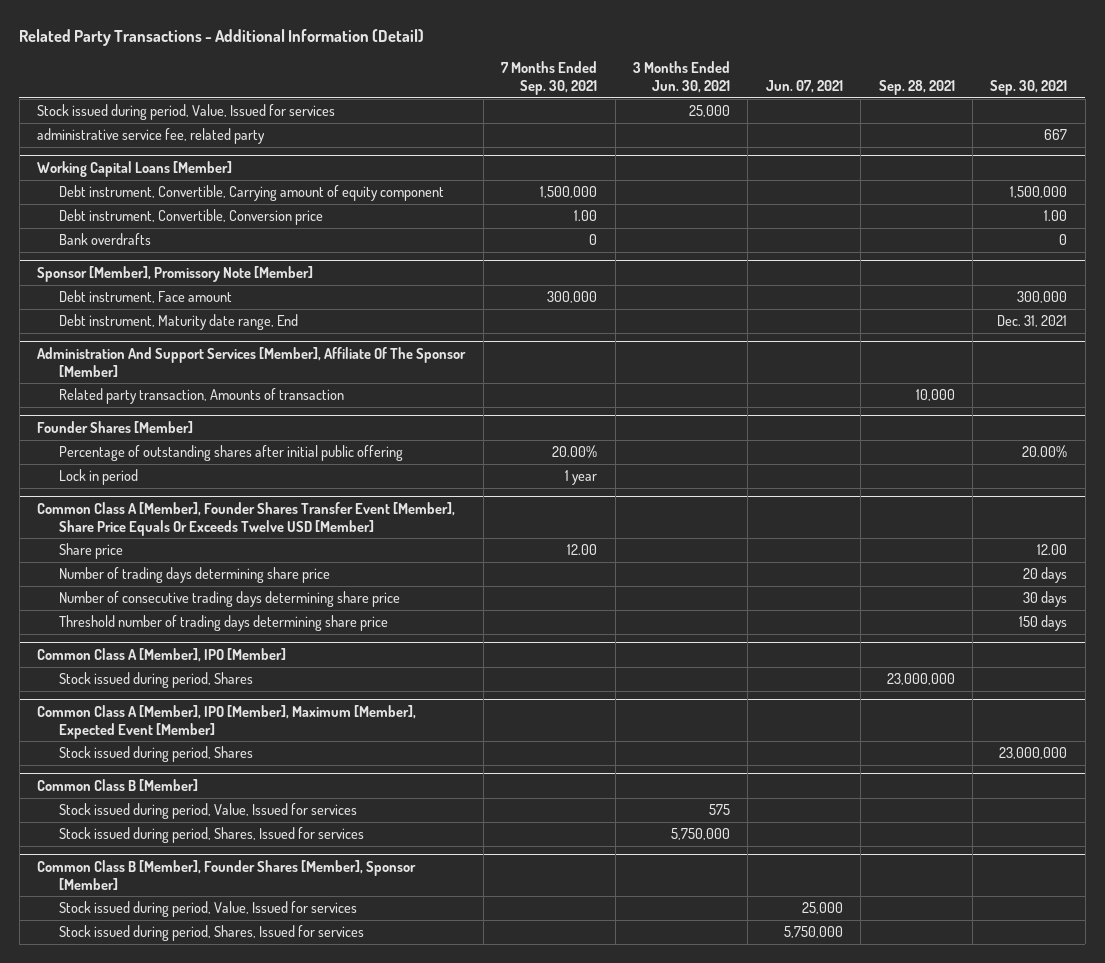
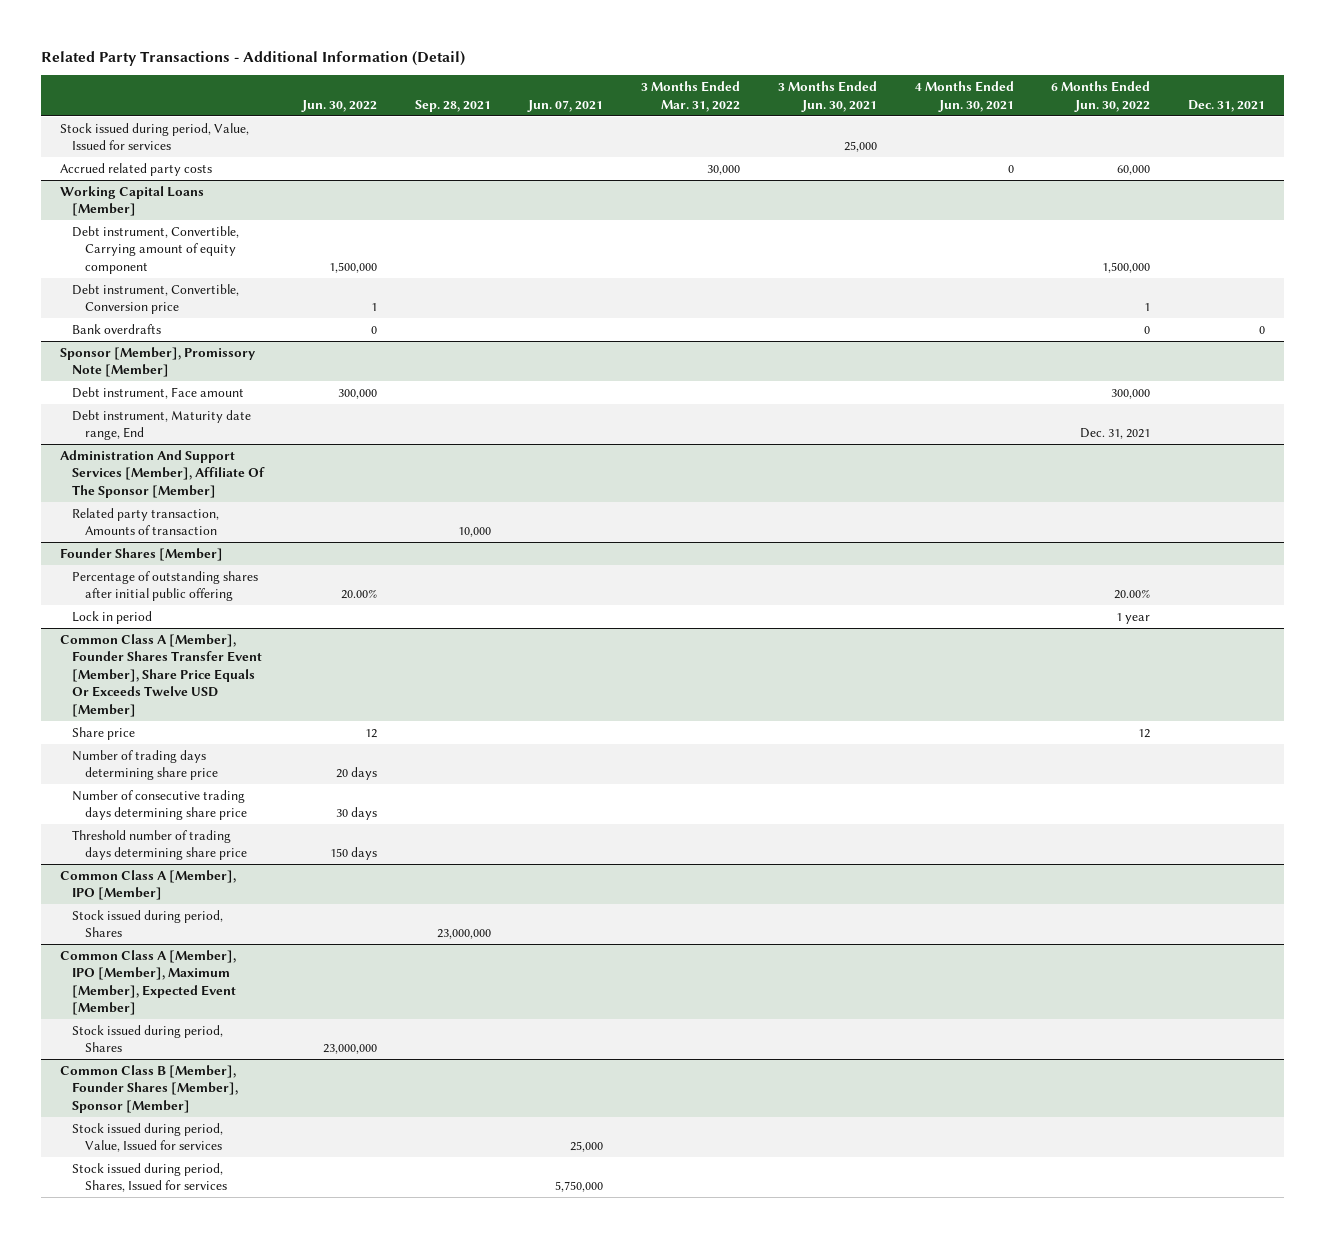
- | 7 Months Ended Sep. 30, 2021 | 3 Months Ended Jun. 30, 2021 | Jun. 07, 2021 | Sep. 28, 2021 | Sep. 30, 2021
+ | Jun. 30, 2022 | Sep. 28, 2021 | Jun. 07, 2021 | 3 Months Ended Mar. 31, 2022 | 3 Months Ended Jun. 30, 2021 | 4 Months Ended Jun. 30, 2021 | 6 Months Ended Jun. 30, 2022 | Dec. 31, 2021
- administrative service fee, related party | | | | | 667
+ Accrued related party costs | | | | 30,000 | | 0 | 60,000 |
- Common Class B [Member]
- Stock issued during period, Value, Issued for services | | 575 | | |
- Stock issued during period, Shares, Issued for services | | 5,750,000 | | |

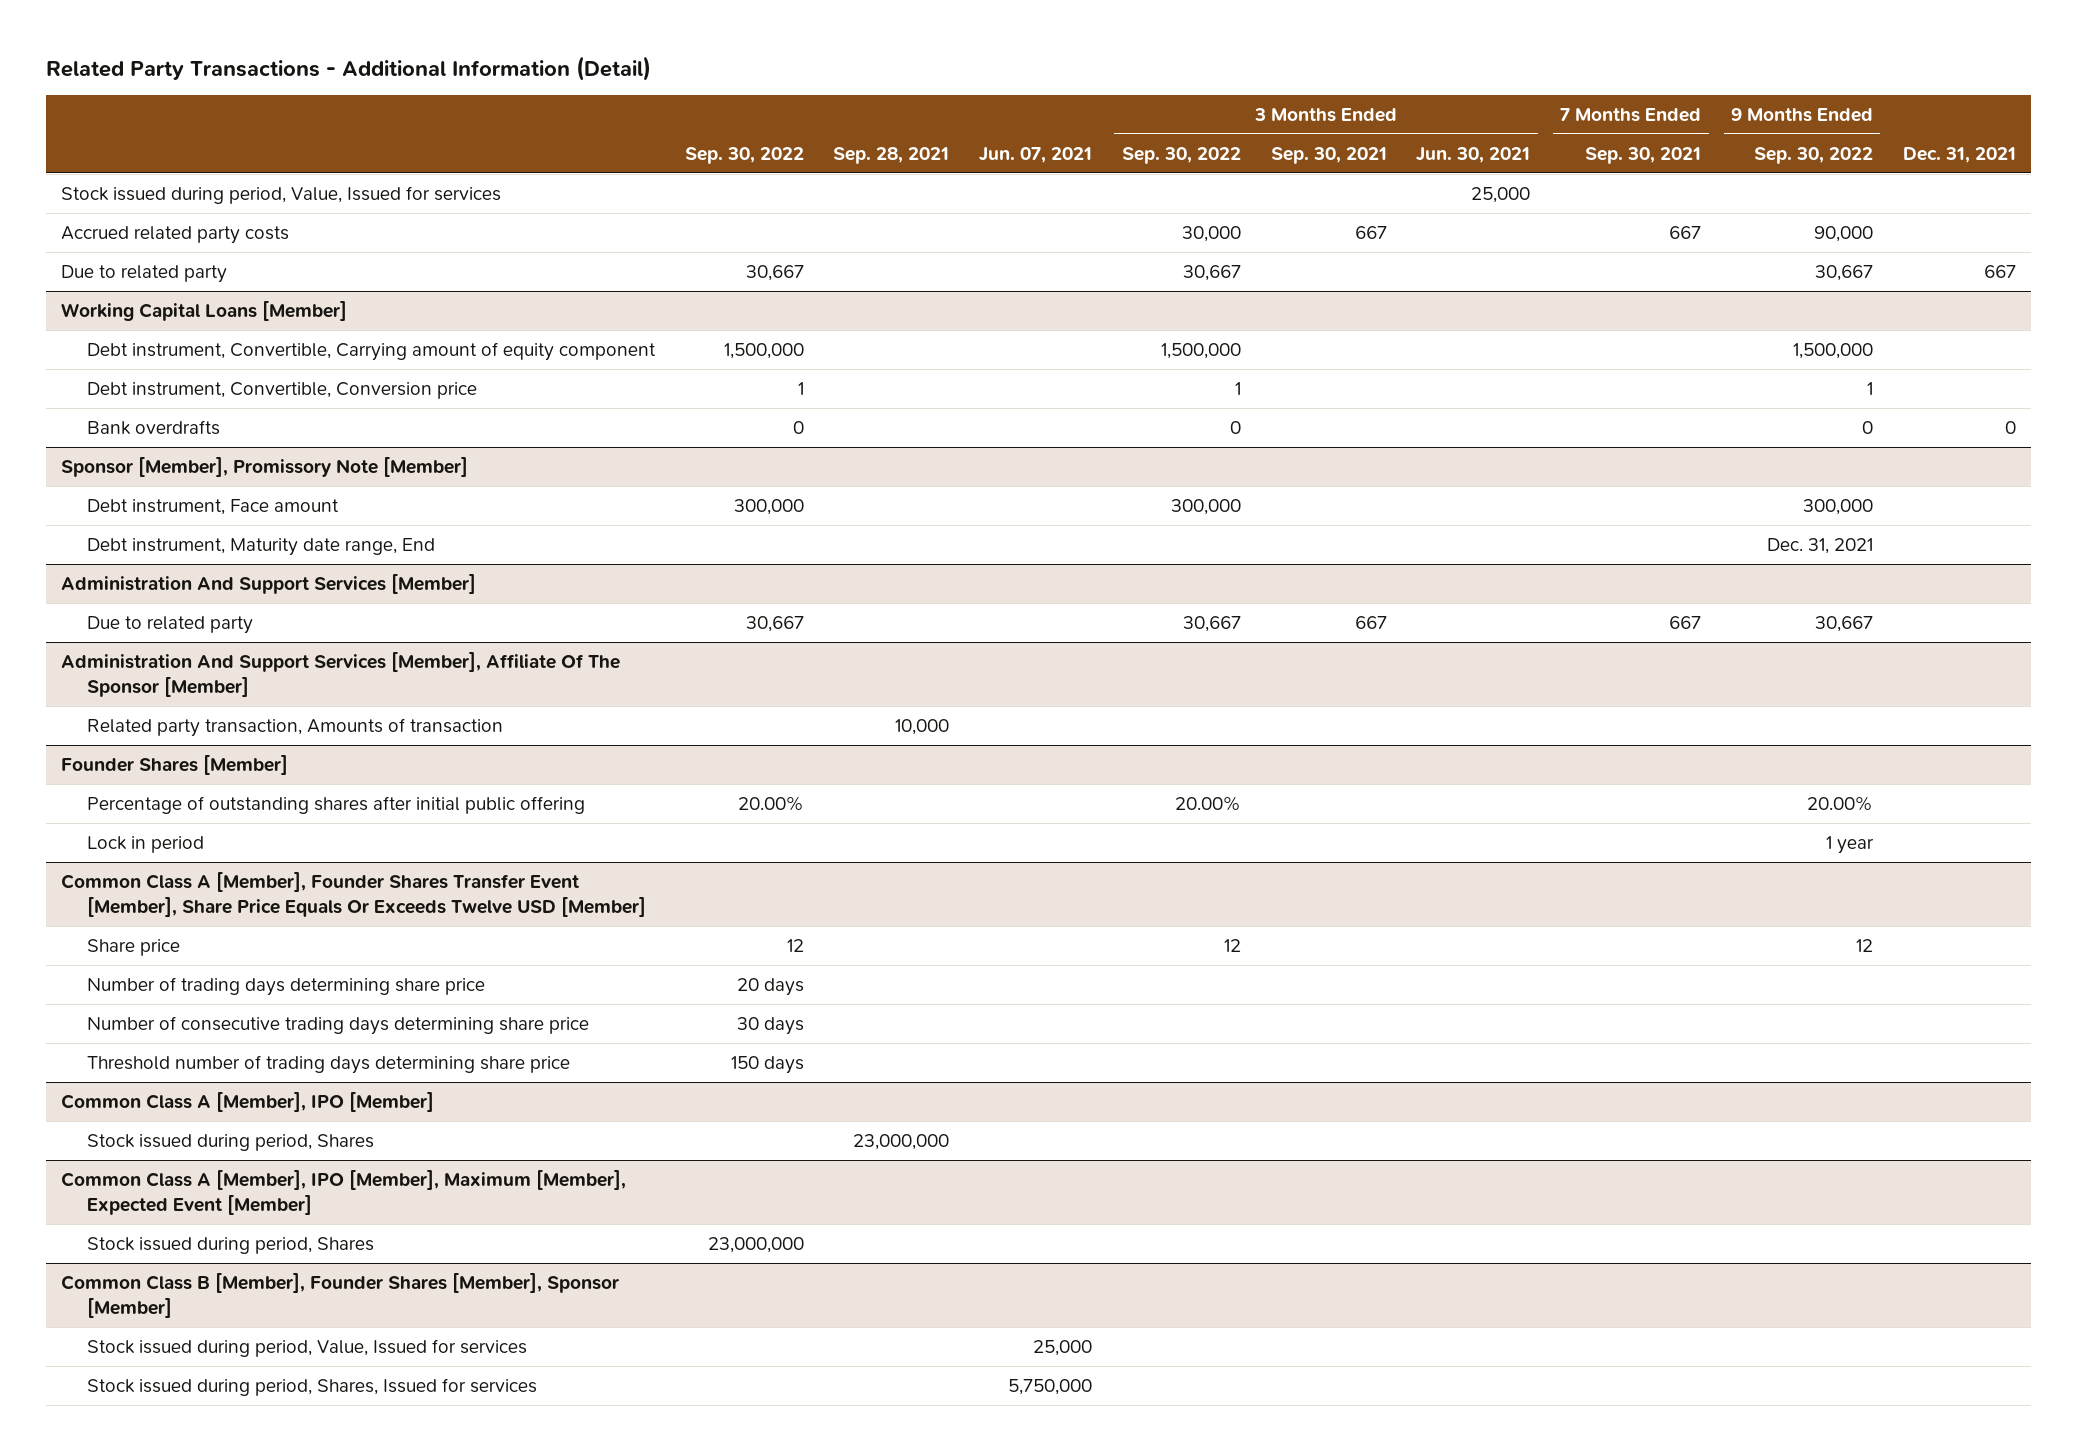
- | Jun. 30, 2022 | Sep. 28, 2021 | Jun. 07, 2021 | 3 Months Ended Mar. 31, 2022 | 3 Months Ended Jun. 30, 2021 | 4 Months Ended Jun. 30, 2021 | 6 Months Ended Jun. 30, 2022 | Dec. 31, 2021
+ | Sep. 30, 2022 | Sep. 28, 2021 | Jun. 07, 2021 | 3 Months Ended Sep. 30, 2022 | 3 Months Ended Sep. 30, 2021 | 3 Months Ended Jun. 30, 2021 | 7 Months Ended Sep. 30, 2021 | 9 Months Ended Sep. 30, 2022 | Dec. 31, 2021
+ Due to related party | 30,667 | | | 30,667 | | | | 30,667 | 667
+ Administration And Support Services [Member]
+ Due to related party | 30,667 | | | 30,667 | 667 | | 667 | 30,667 |

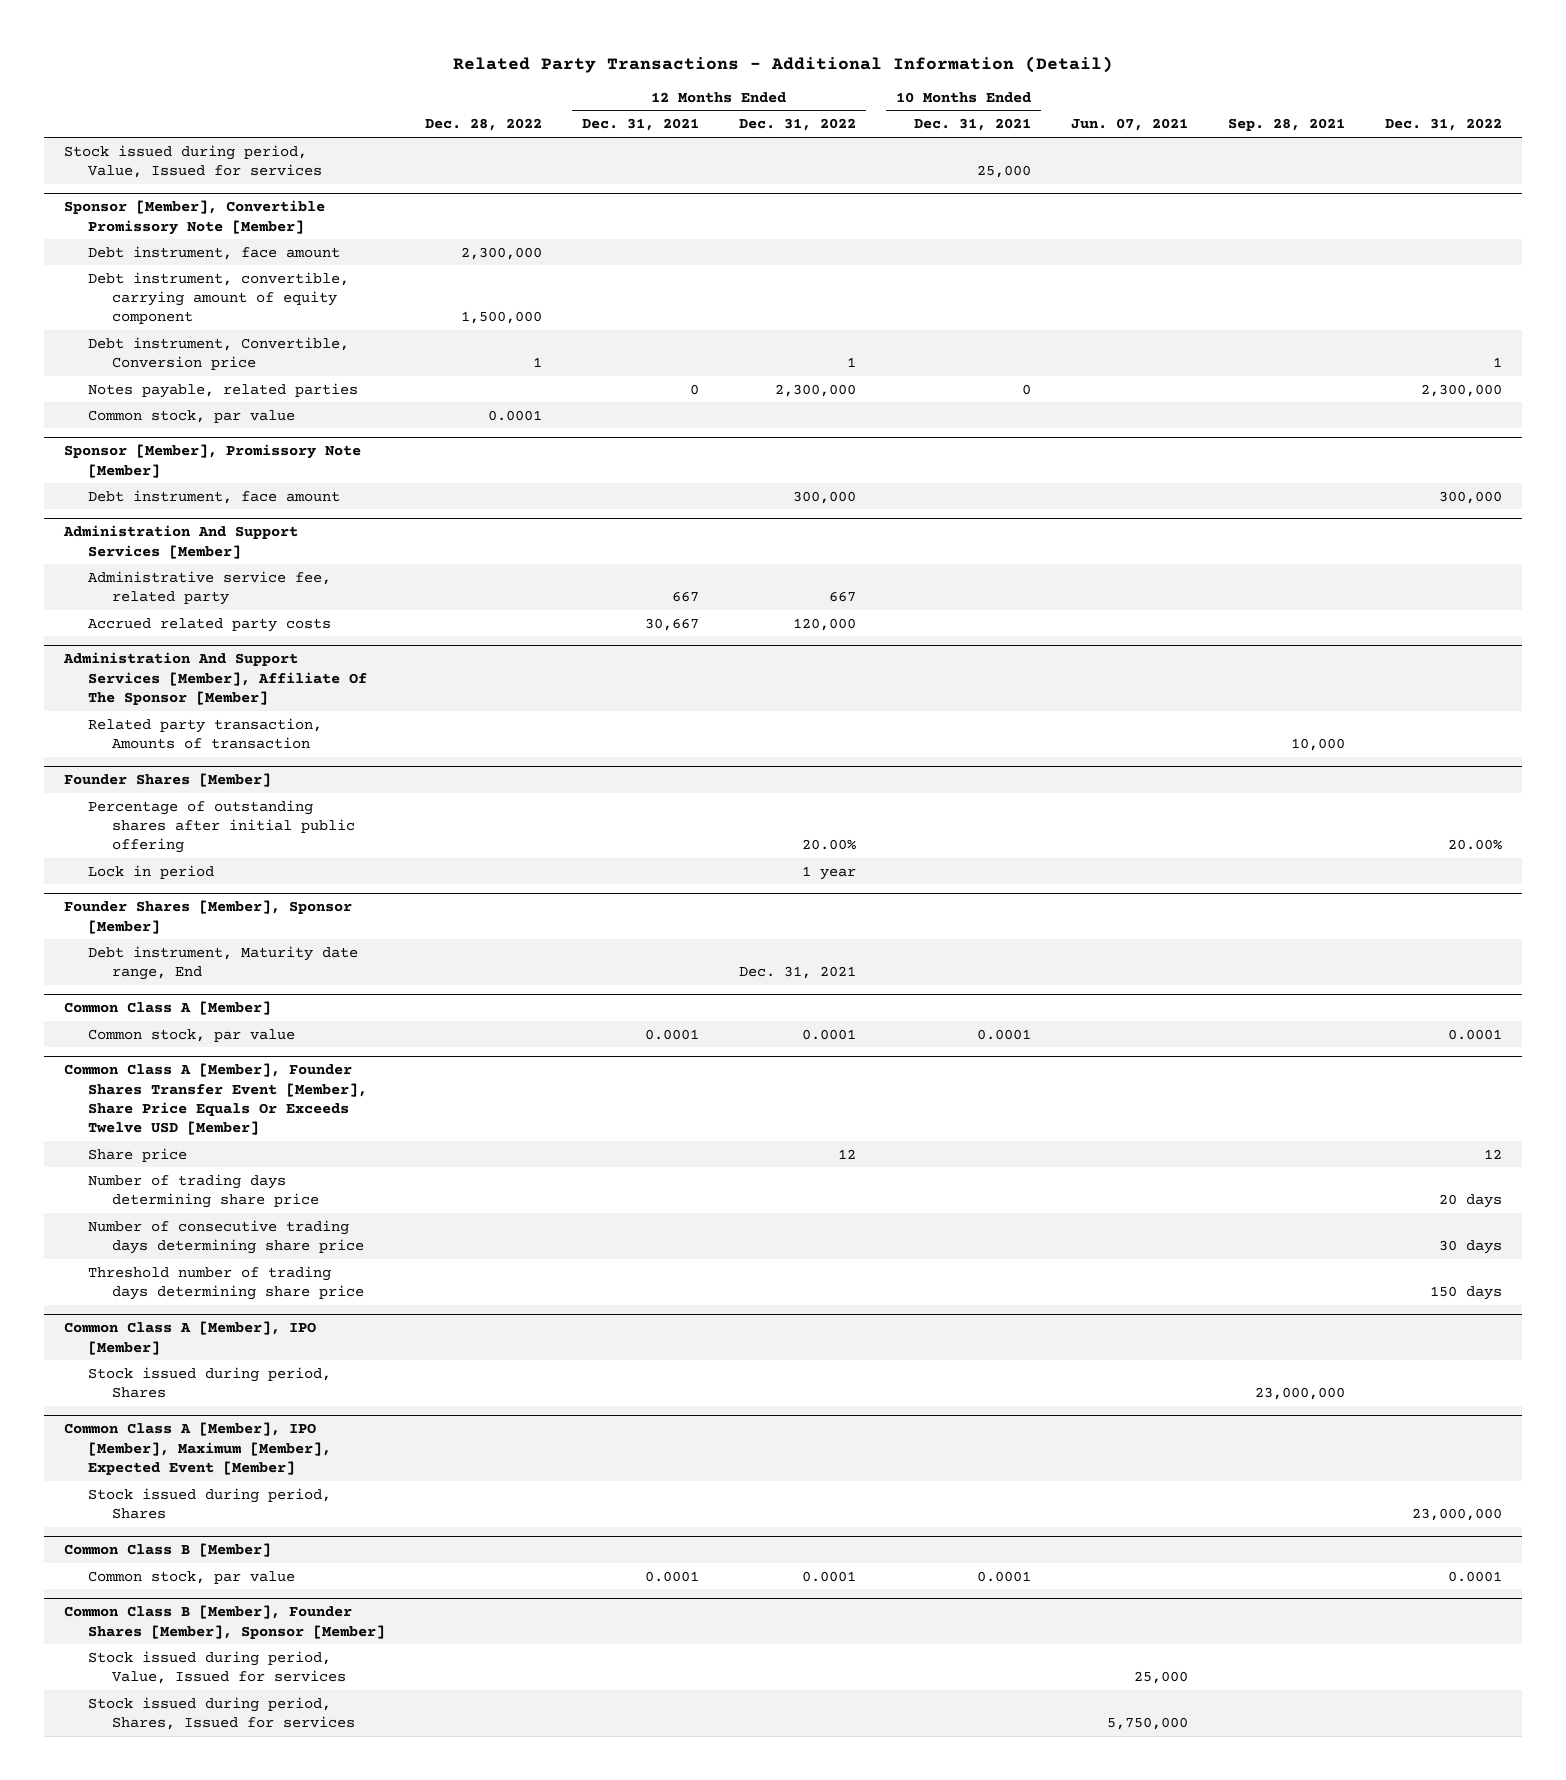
- | Sep. 30, 2022 | Sep. 28, 2021 | Jun. 07, 2021 | 3 Months Ended Sep. 30, 2022 | 3 Months Ended Sep. 30, 2021 | 3 Months Ended Jun. 30, 2021 | 7 Months Ended Sep. 30, 2021 | 9 Months Ended Sep. 30, 2022 | Dec. 31, 2021
+ | Dec. 28, 2022 | 12 Months Ended Dec. 31, 2021 | 12 Months Ended Dec. 31, 2022 | 10 Months Ended Dec. 31, 2021 | Jun. 07, 2021 | Sep. 28, 2021 | Dec. 31, 2022
- Accrued related party costs | | | | 30,000 | 667 | | 667 | 90,000 |
- Due to related party | 30,667 | | | 30,667 | | | | 30,667 | 667
- Working Capital Loans [Member]
- Debt instrument, Convertible, Carrying amount of equity component | 1,500,000 | | | 1,500,000 | | | | 1,500,000 |
- Debt instrument, Convertible, Conversion price | 1 | | | 1 | | | | 1 |
- Bank overdrafts | 0 | | | 0 | | | | 0 | 0
+ Sponsor [Member], Convertible Promissory Note [Member]
+ Debt instrument, face amount | 2,300,000 | | | | | |
+ Debt instrument, convertible, carrying amount of equity component | 1,500,000 | | | | | |
+ Debt instrument, Convertible, Conversion price | 1 | | 1 | | | | 1
+ Notes payable, related parties | | 0 | 2,300,000 | 0 | | | 2,300,000
+ Common stock, par value | 0.0001 | | | | | |
@ Sponsor [Member], Promissory Note [Member]
- Debt instrument, Face amount | 300,000 | | | 300,000 | | | | 300,000 |
- Debt instrument, Maturity date range, End | | | | | | | | Dec. 31, 2021 |
+ Debt instrument, face amount | | | 300,000 | | | | 300,000
@ Administration And Support Services [Member]
- Due to related party | 30,667 | | | 30,667 | 667 | | 667 | 30,667 |
+ Administrative service fee, related party | | 667 | 667 | | | |
+ Accrued related party costs | | 30,667 | 120,000 | | | |
+ Founder Shares [Member], Sponsor [Member]
+ Debt instrument, Maturity date range, End | | | Dec. 31, 2021 | | | |
+ Common Class A [Member]
+ Common stock, par value | | 0.0001 | 0.0001 | 0.0001 | | | 0.0001
+ Common Class B [Member]
+ Common stock, par value | | 0.0001 | 0.0001 | 0.0001 | | | 0.0001

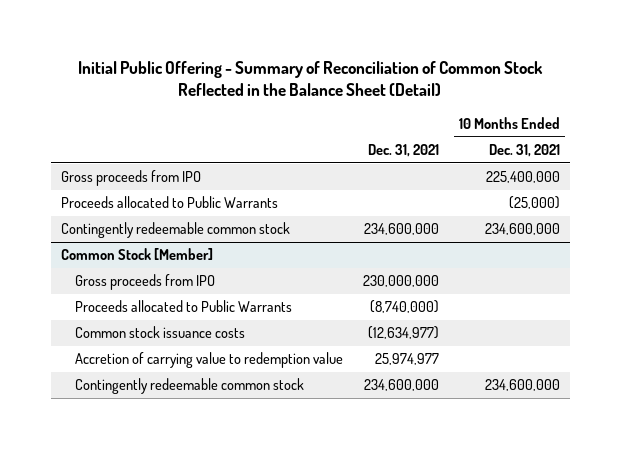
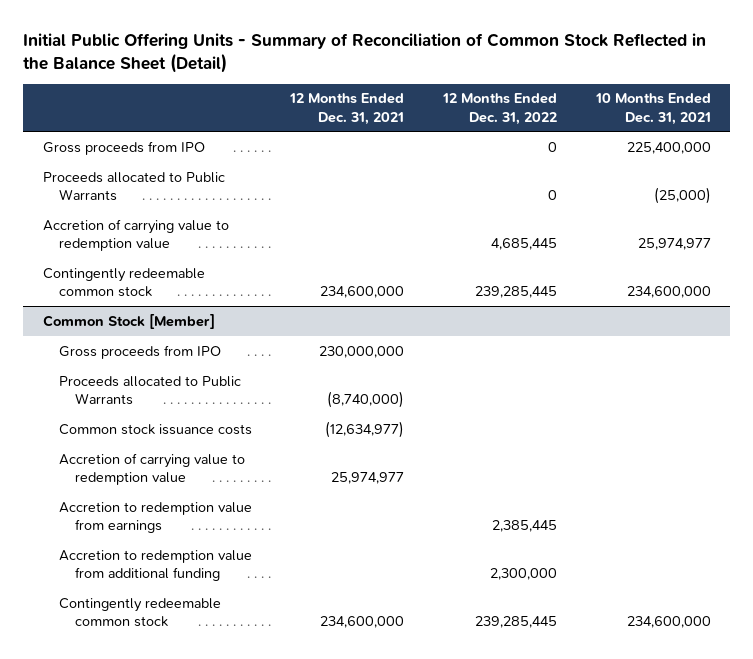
- Initial Public Offering - Summary of Reconciliation of Common Stock Reflected in the Balance Sheet (Detail)
+ Initial Public Offering Units - Summary of Reconciliation of Common Stock Reflected in the Balance Sheet (Detail)
- | Dec. 31, 2021 | 10 Months Ended Dec. 31, 2021
+ | 12 Months Ended Dec. 31, 2021 | 12 Months Ended Dec. 31, 2022 | 10 Months Ended Dec. 31, 2021
+ Accretion of carrying value to redemption value | | 4,685,445 | 25,974,977
@ Common Stock [Member]
+ Accretion to redemption value from earnings | | 2,385,445 |
+ Accretion to redemption value from additional funding | | 2,300,000 |

